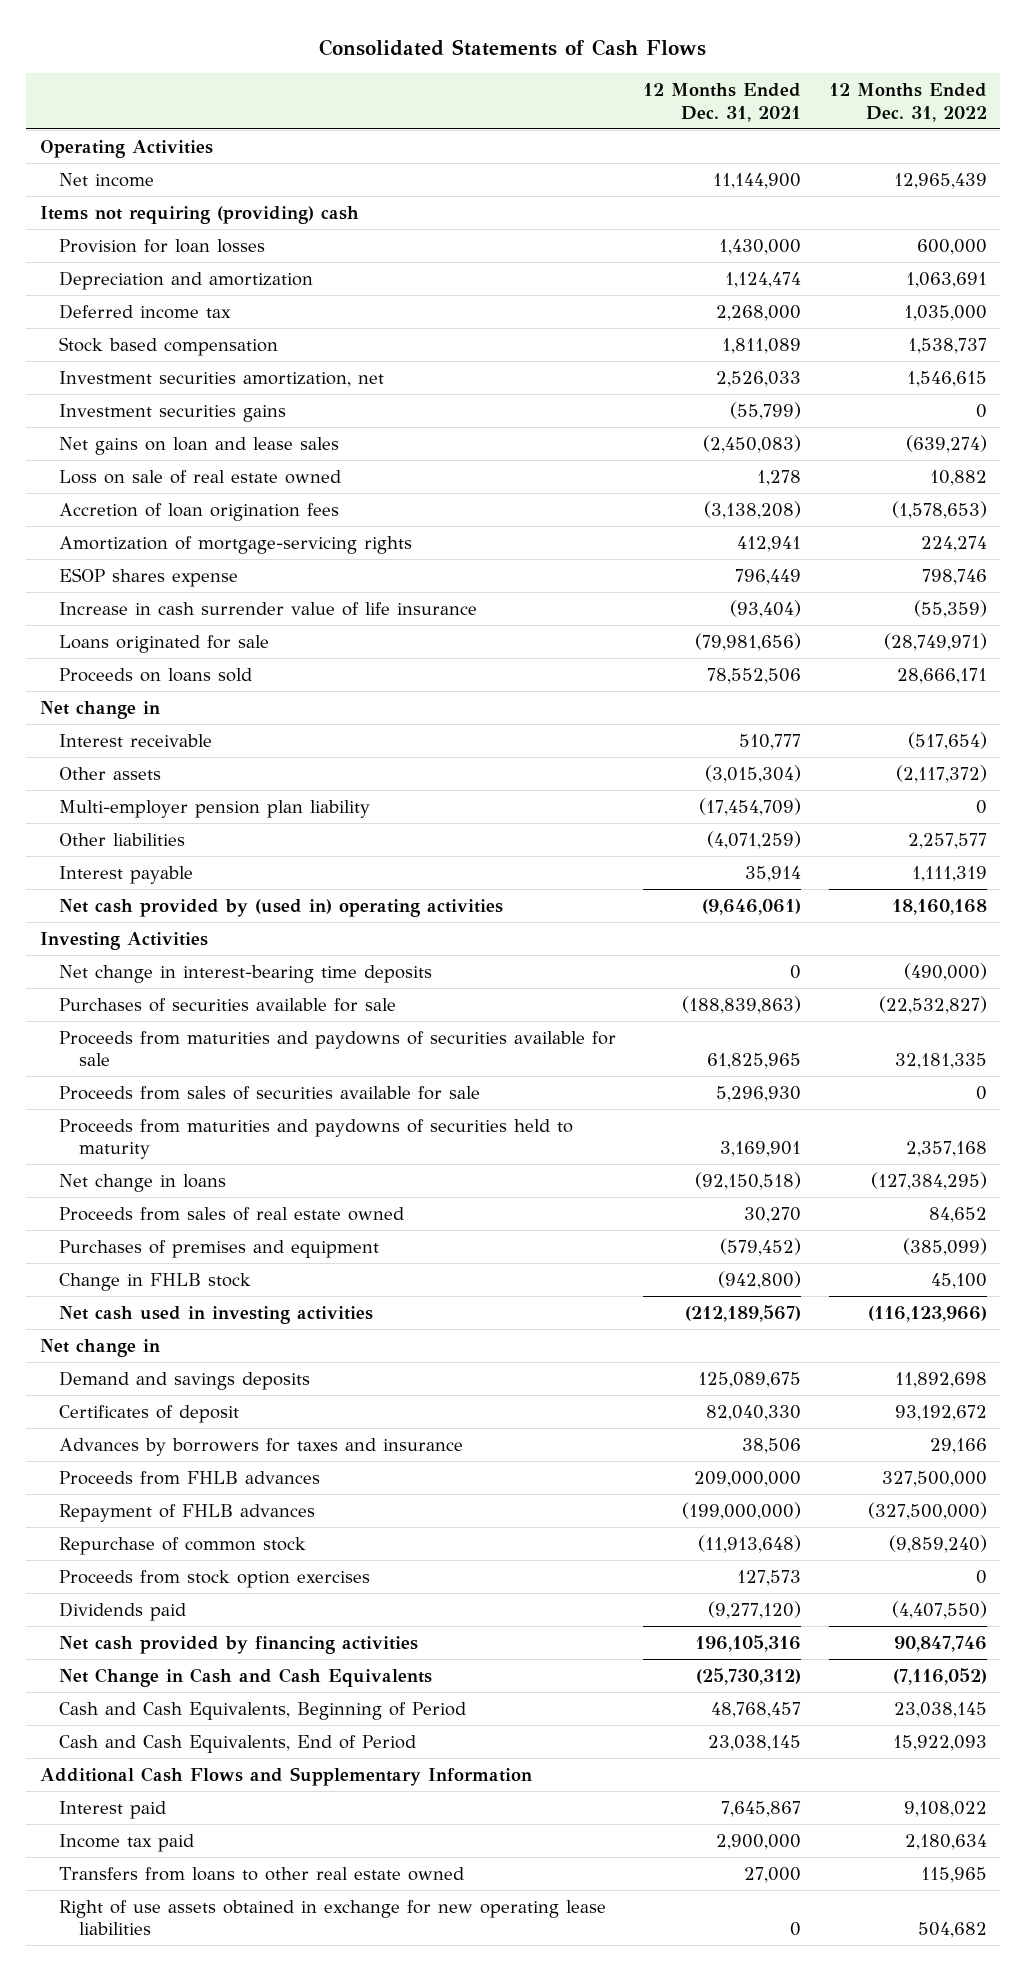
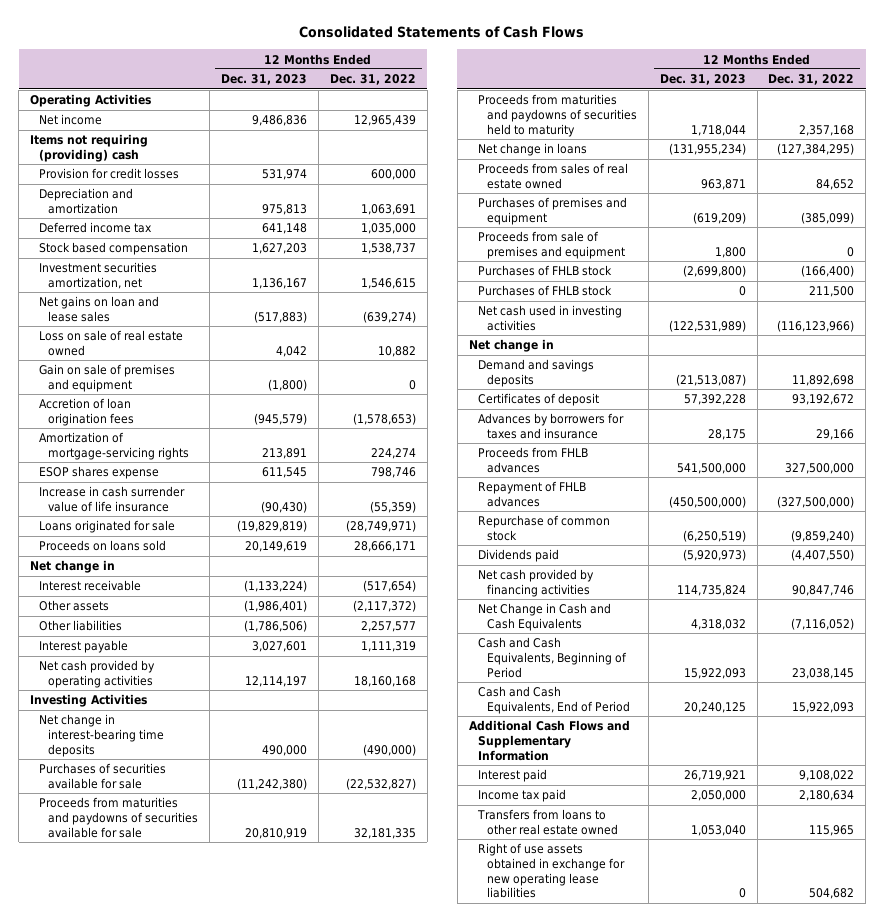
- | 12 Months Ended Dec. 31, 2021 | 12 Months Ended Dec. 31, 2022
+ | 12 Months Ended Dec. 31, 2023 | 12 Months Ended Dec. 31, 2022
- Provision for loan losses | 1,430,000 | 600,000
+ Provision for credit losses | 531,974 | 600,000
- Investment securities gains | (55,799) | 0
+ Gain on sale of premises and equipment | (1,800) | 0
- Multi-employer pension plan liability | (17,454,709) | 0
- Net cash provided by (used in) operating activities | (9,646,061) | 18,160,168
+ Net cash provided by operating activities | 12,114,197 | 18,160,168
- Proceeds from sales of securities available for sale | 5,296,930 | 0
- Change in FHLB stock | (942,800) | 45,100
+ Proceeds from sale of premises and equipment | 1,800 | 0
+ Purchases of FHLB stock | (2,699,800) | (166,400)
+ Purchases of FHLB stock | 0 | 211,500
- Proceeds from stock option exercises | 127,573 | 0

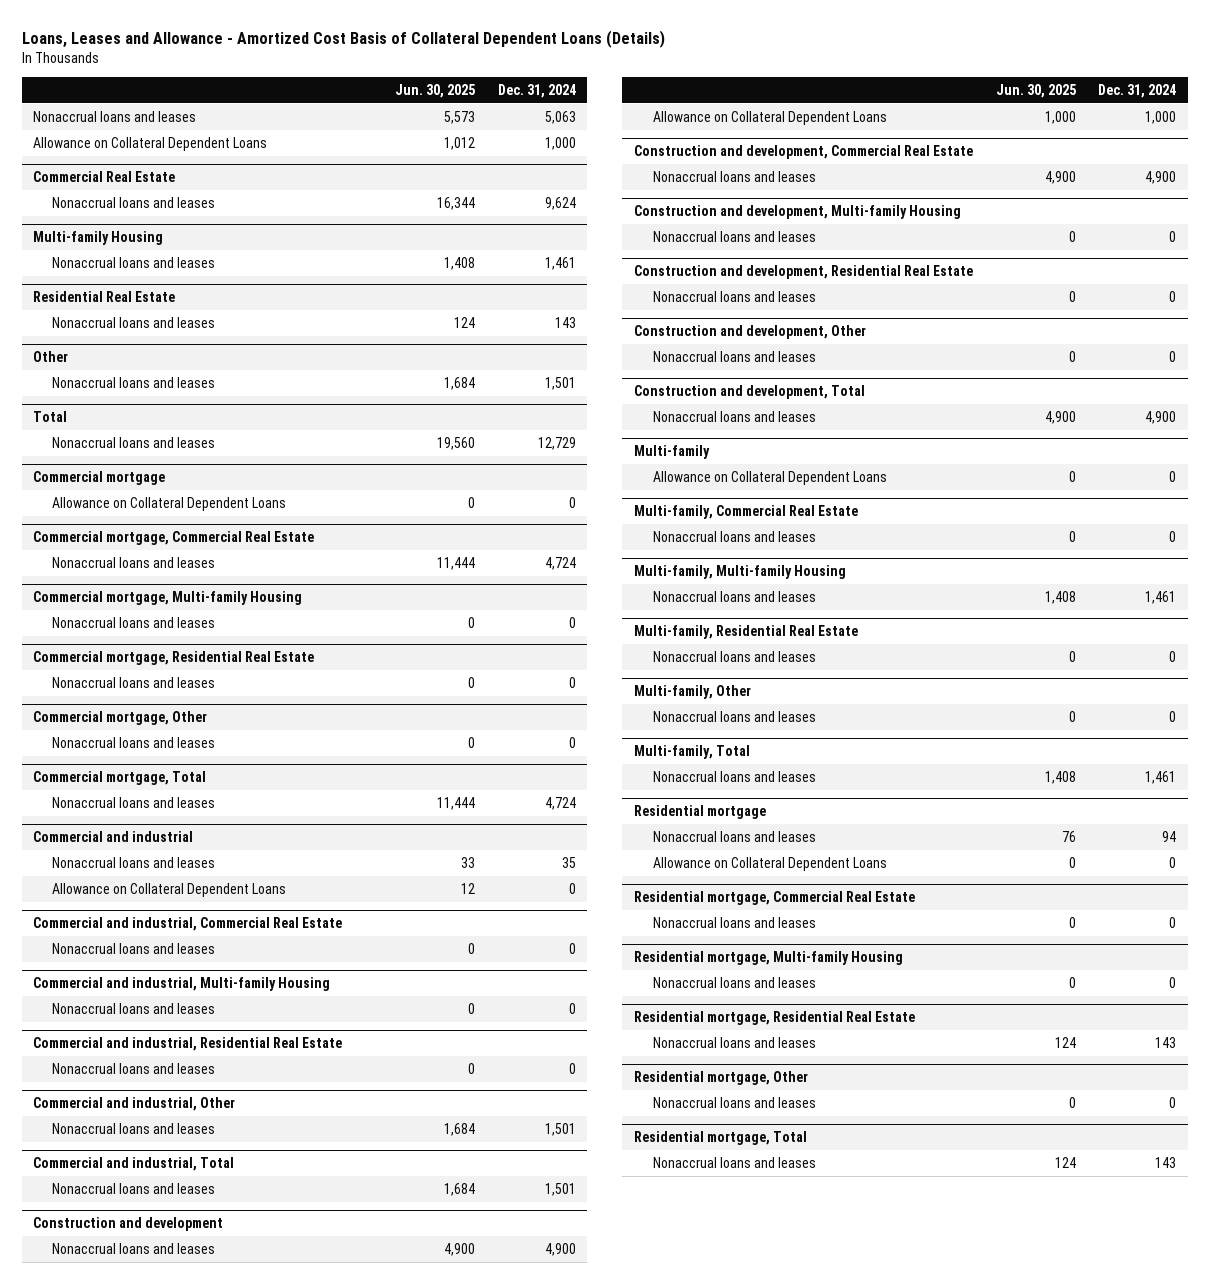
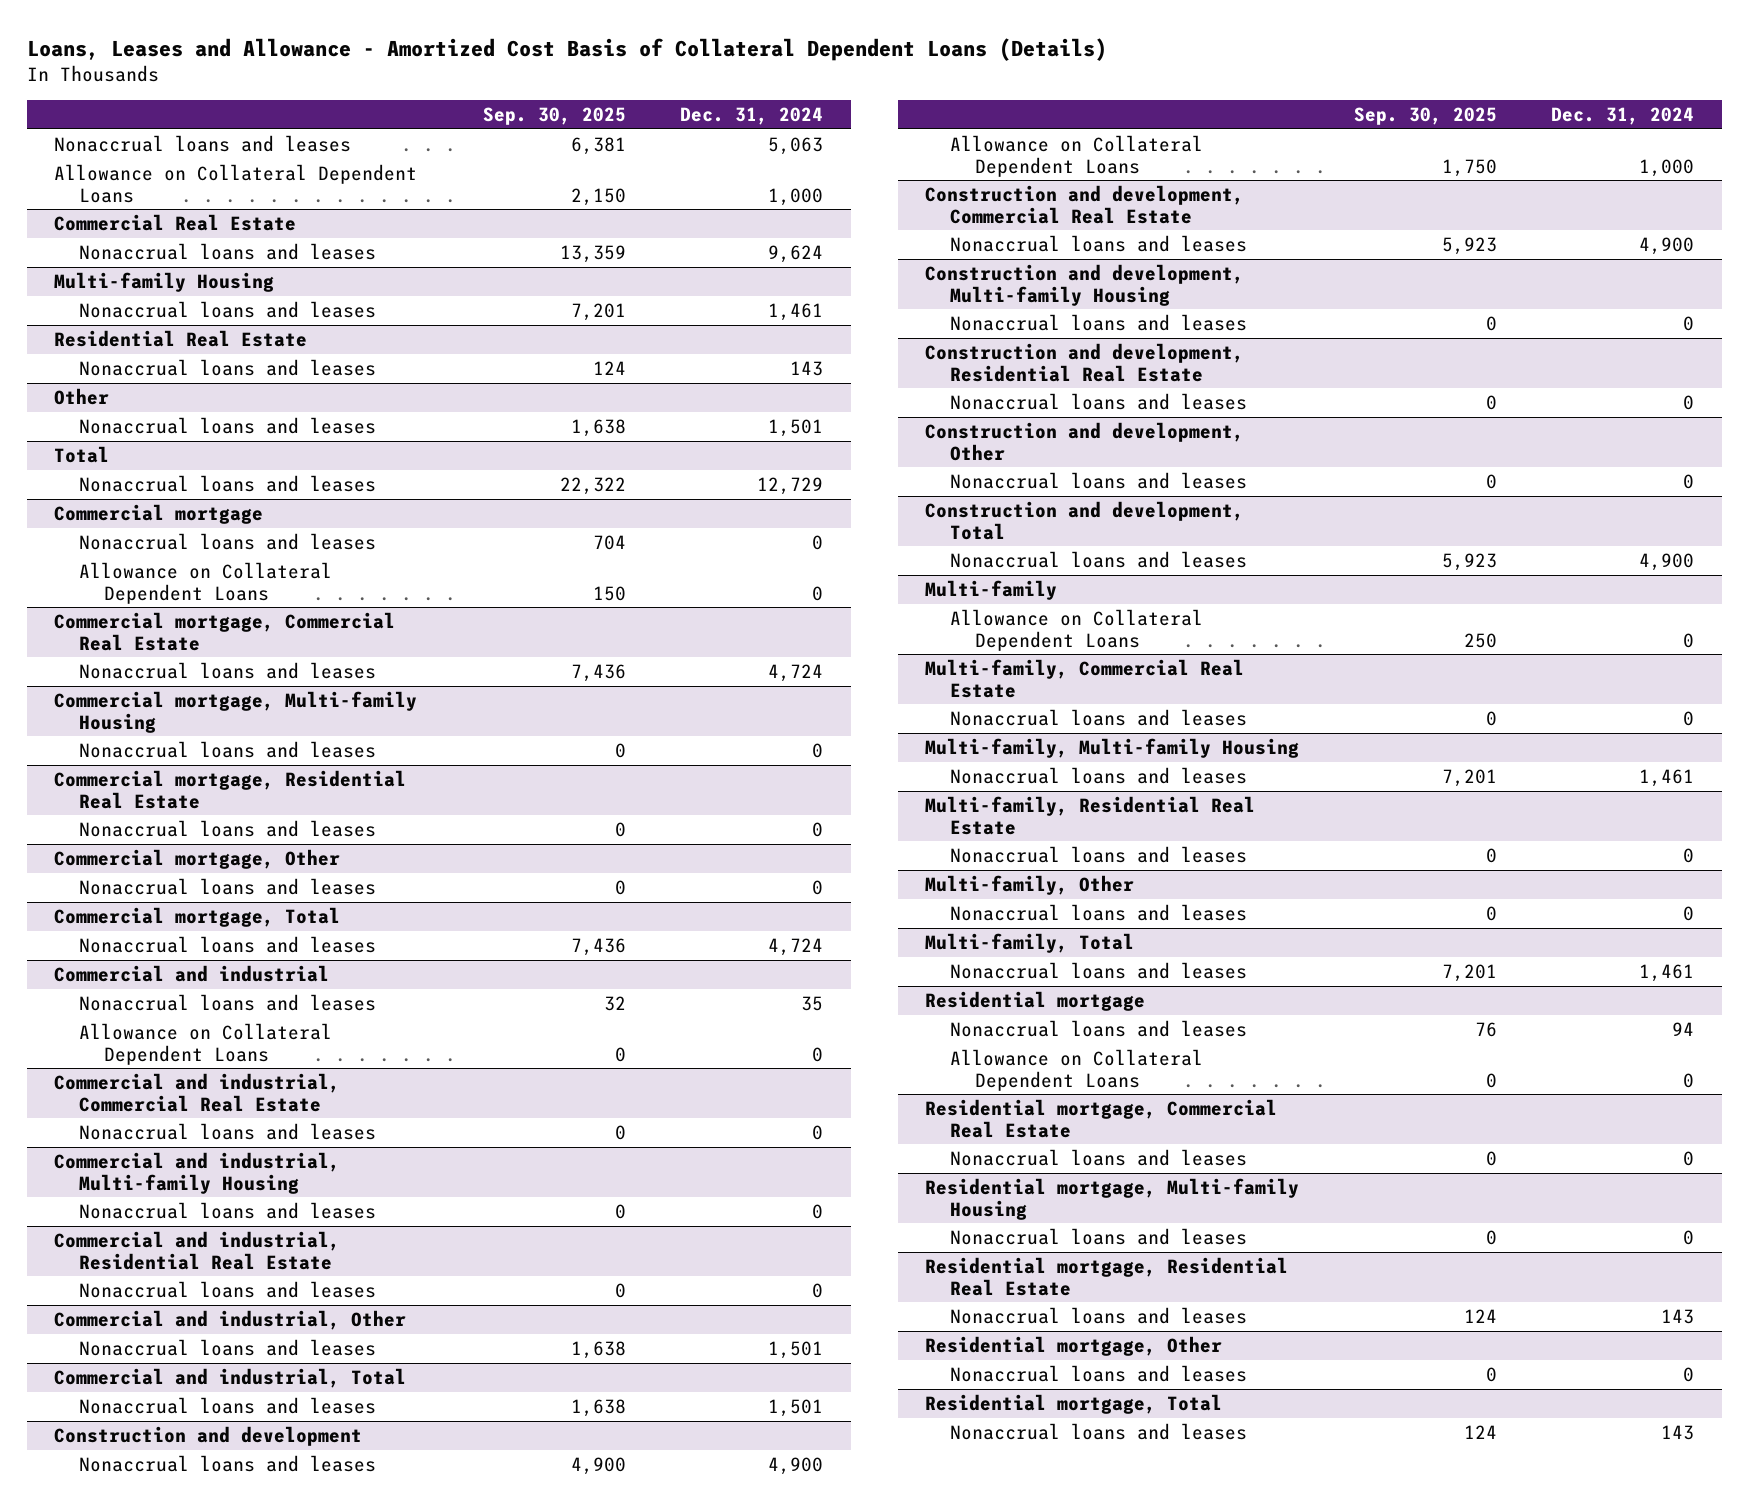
- | Jun. 30, 2025 | Dec. 31, 2024
+ | Sep. 30, 2025 | Dec. 31, 2024
@ Commercial mortgage
+ Nonaccrual loans and leases | 704 | 0

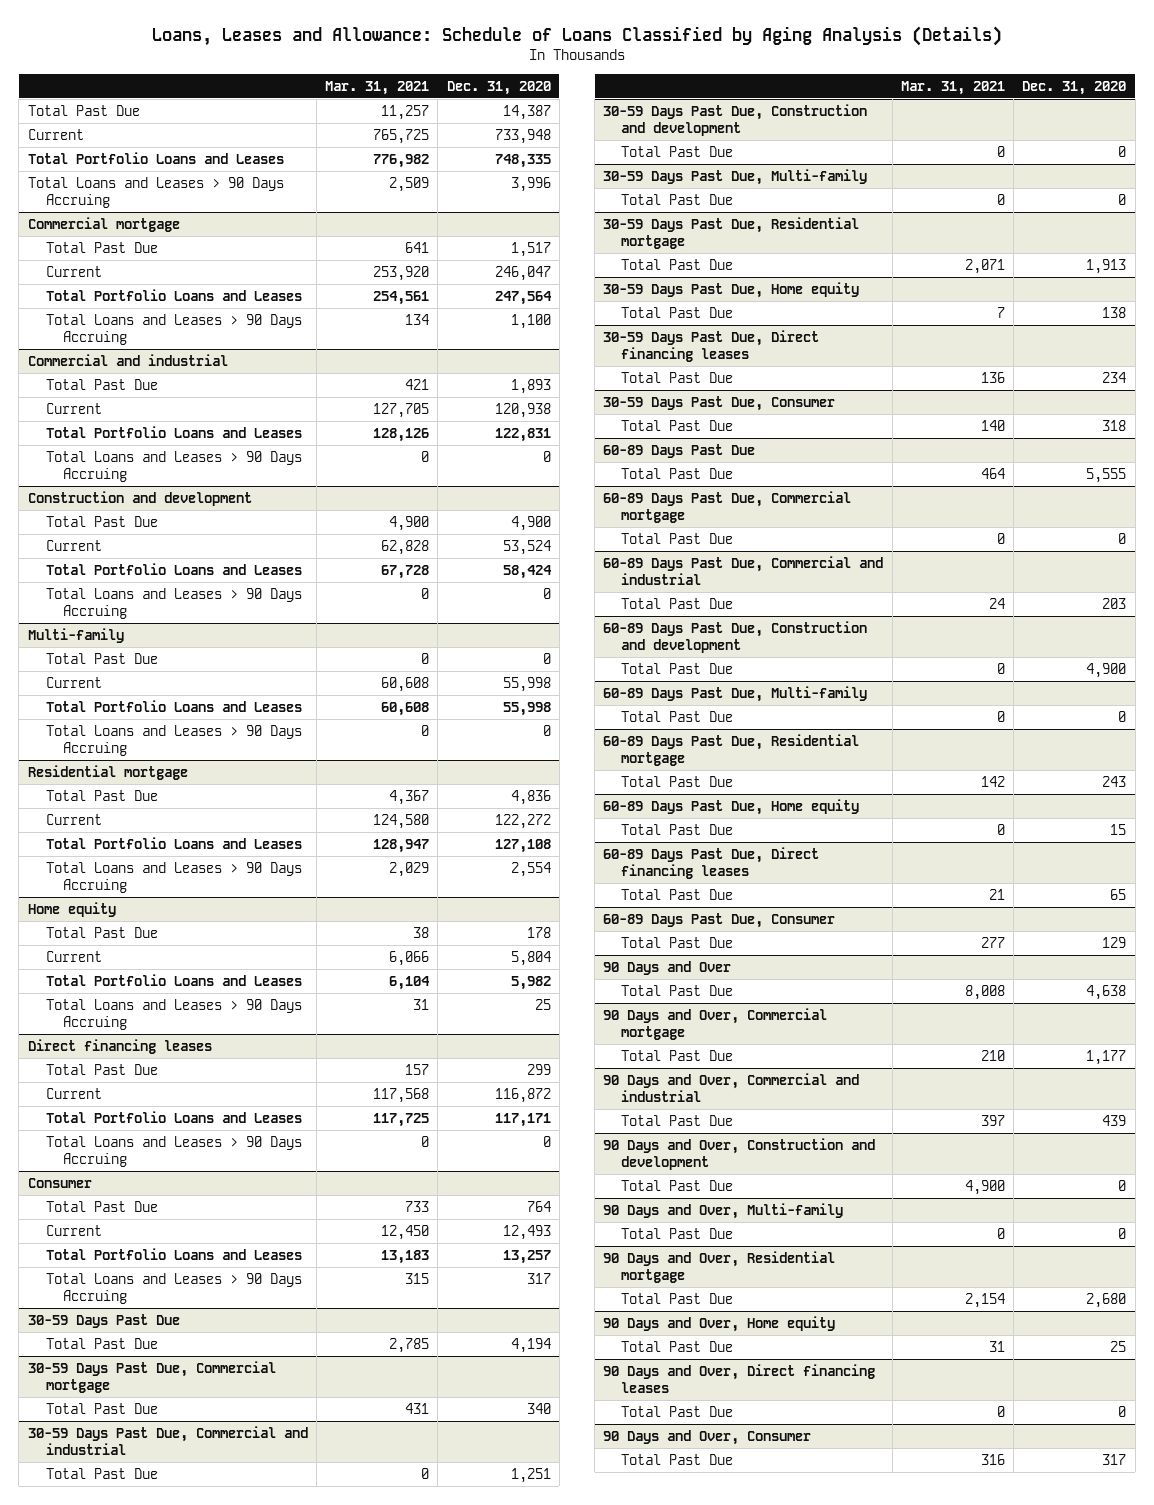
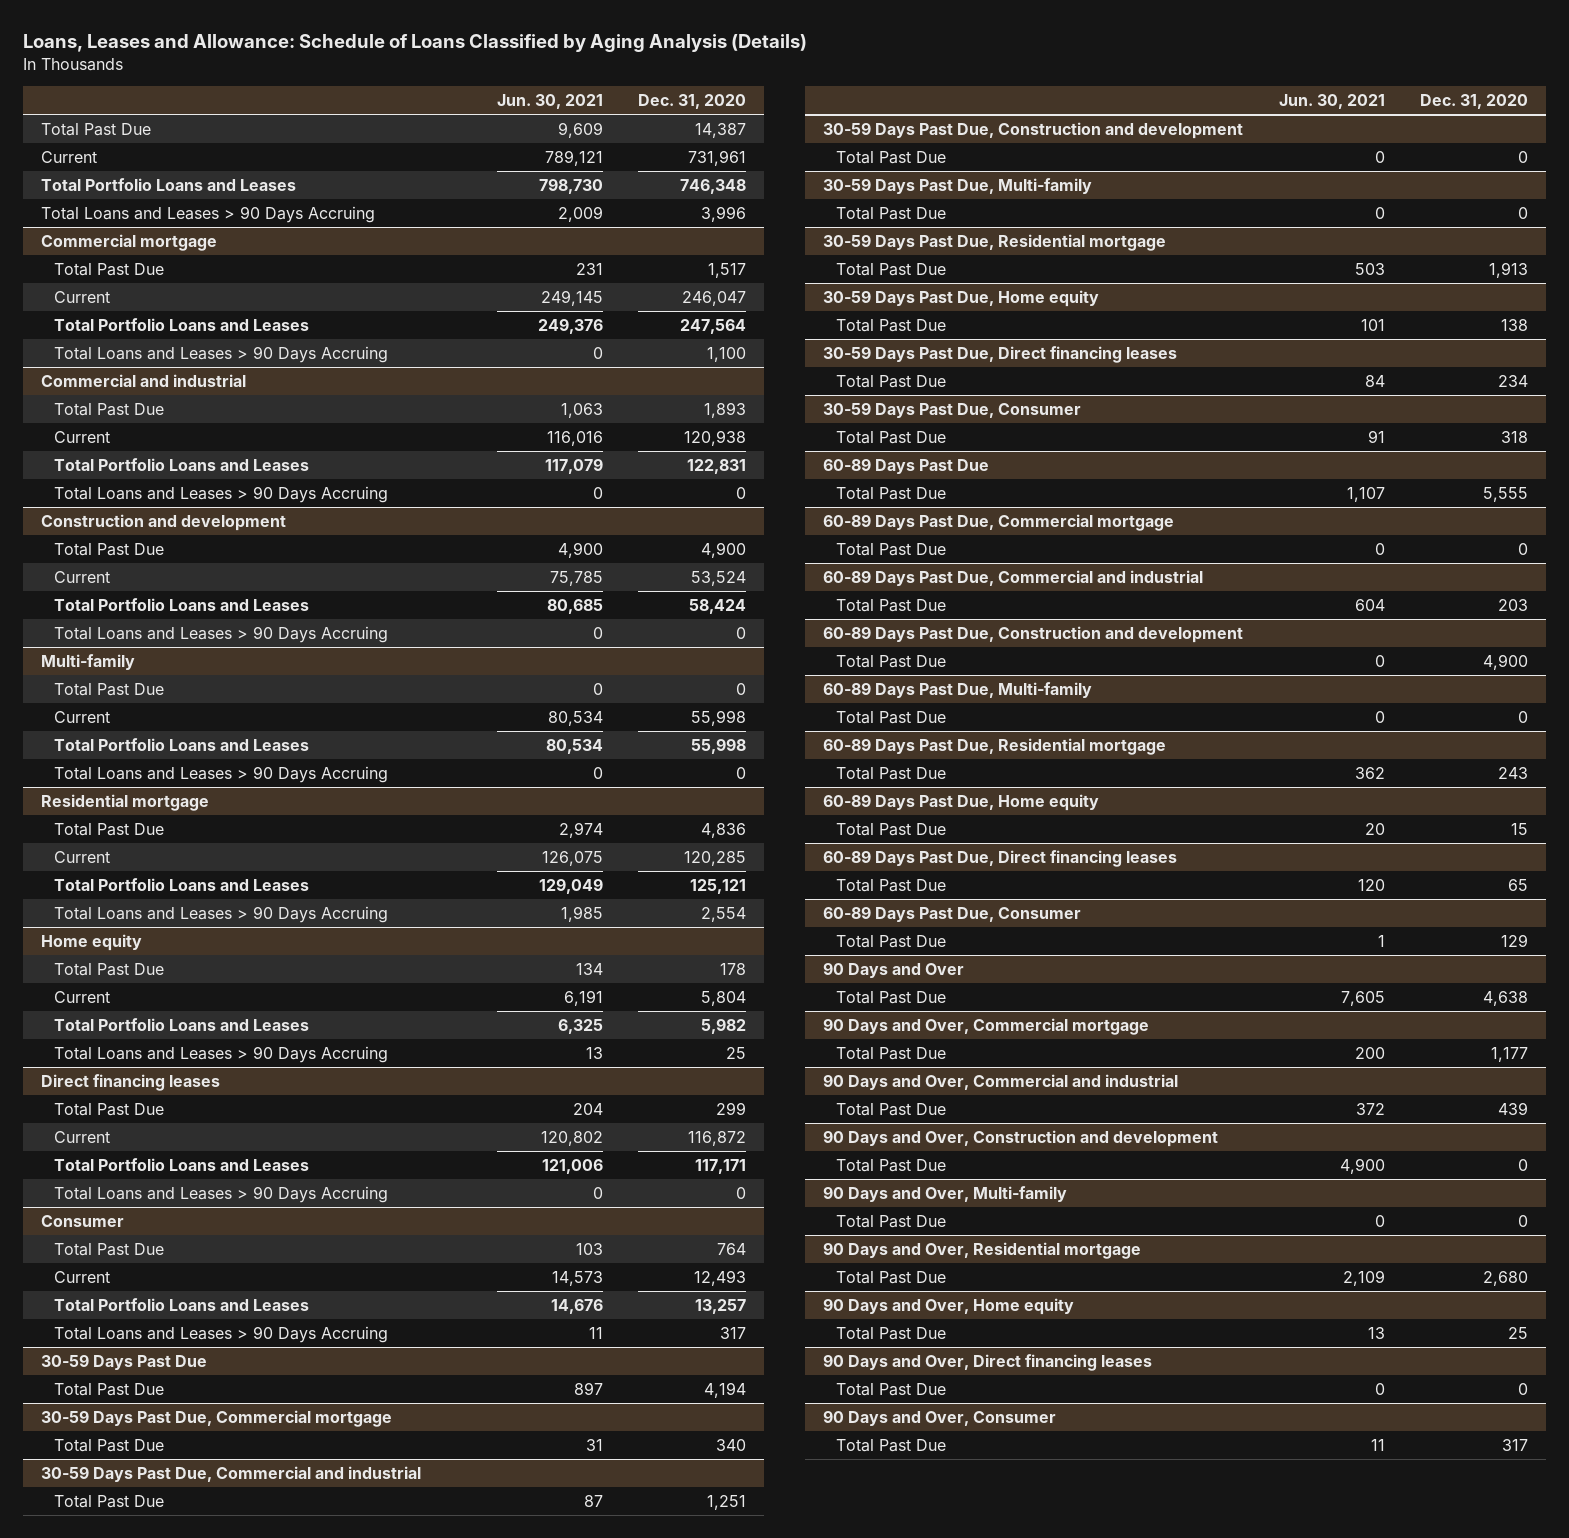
- | Mar. 31, 2021 | Dec. 31, 2020
+ | Jun. 30, 2021 | Dec. 31, 2020
- Current | 765,725 | 733,948
- Total Portfolio Loans and Leases | 776,982 | 748,335
+ Current | 789,121 | 731,961
+ Total Portfolio Loans and Leases | 798,730 | 746,348
@ Residential mortgage
- Current | 124,580 | 122,272
- Total Portfolio Loans and Leases | 128,947 | 127,108
+ Current | 126,075 | 120,285
+ Total Portfolio Loans and Leases | 129,049 | 125,121

